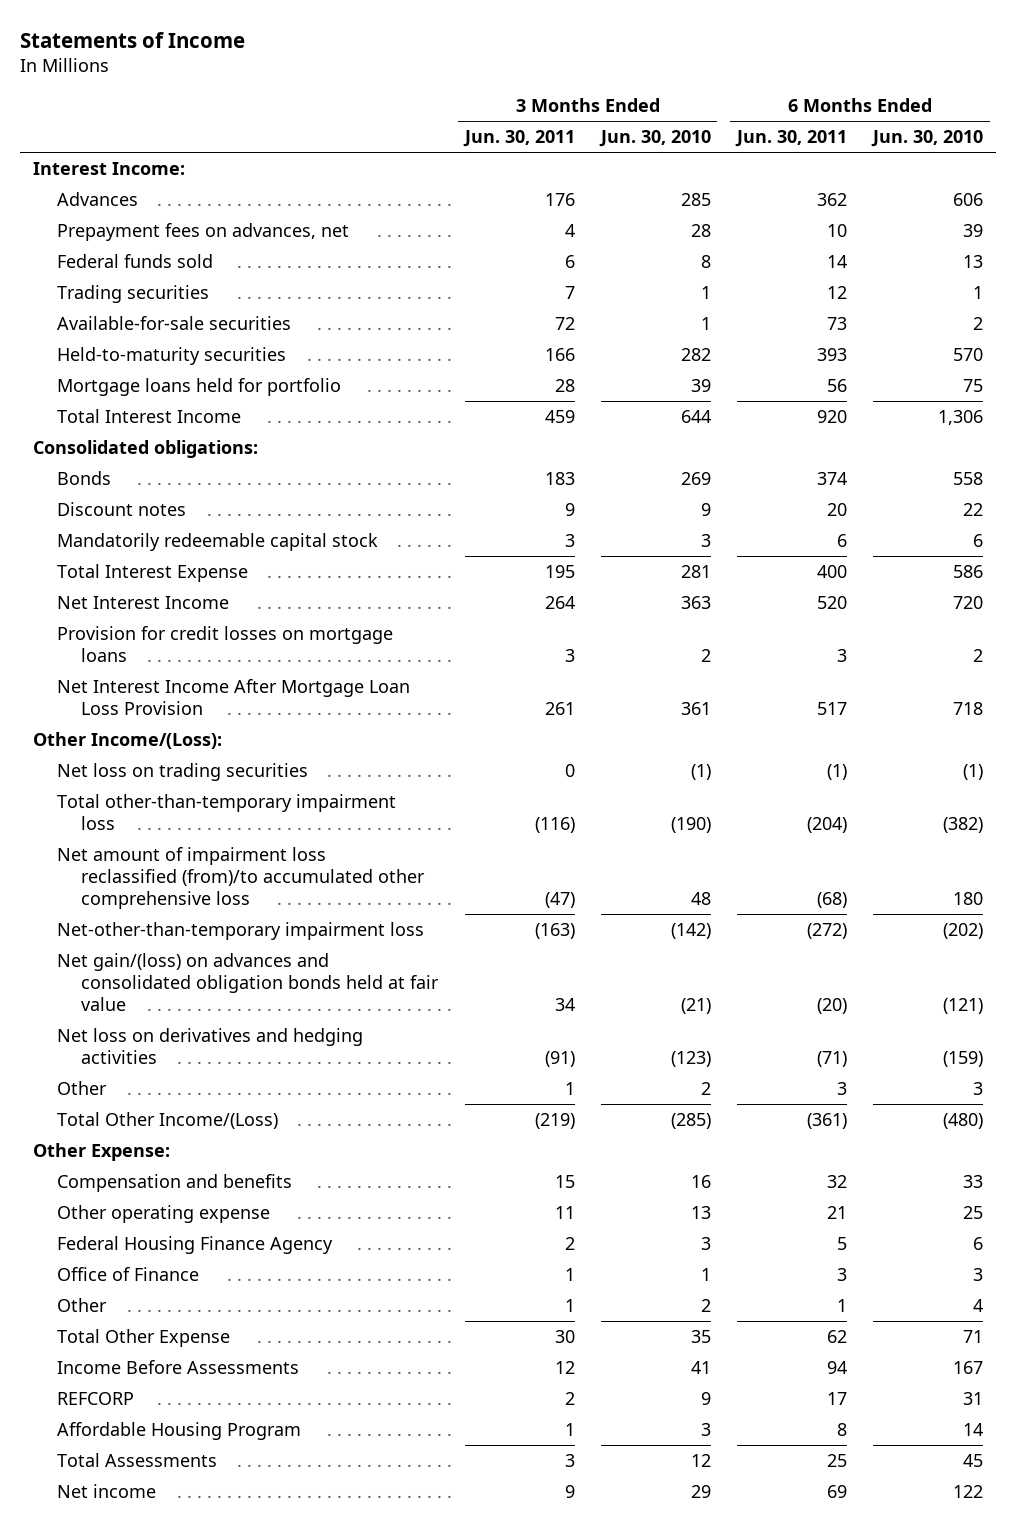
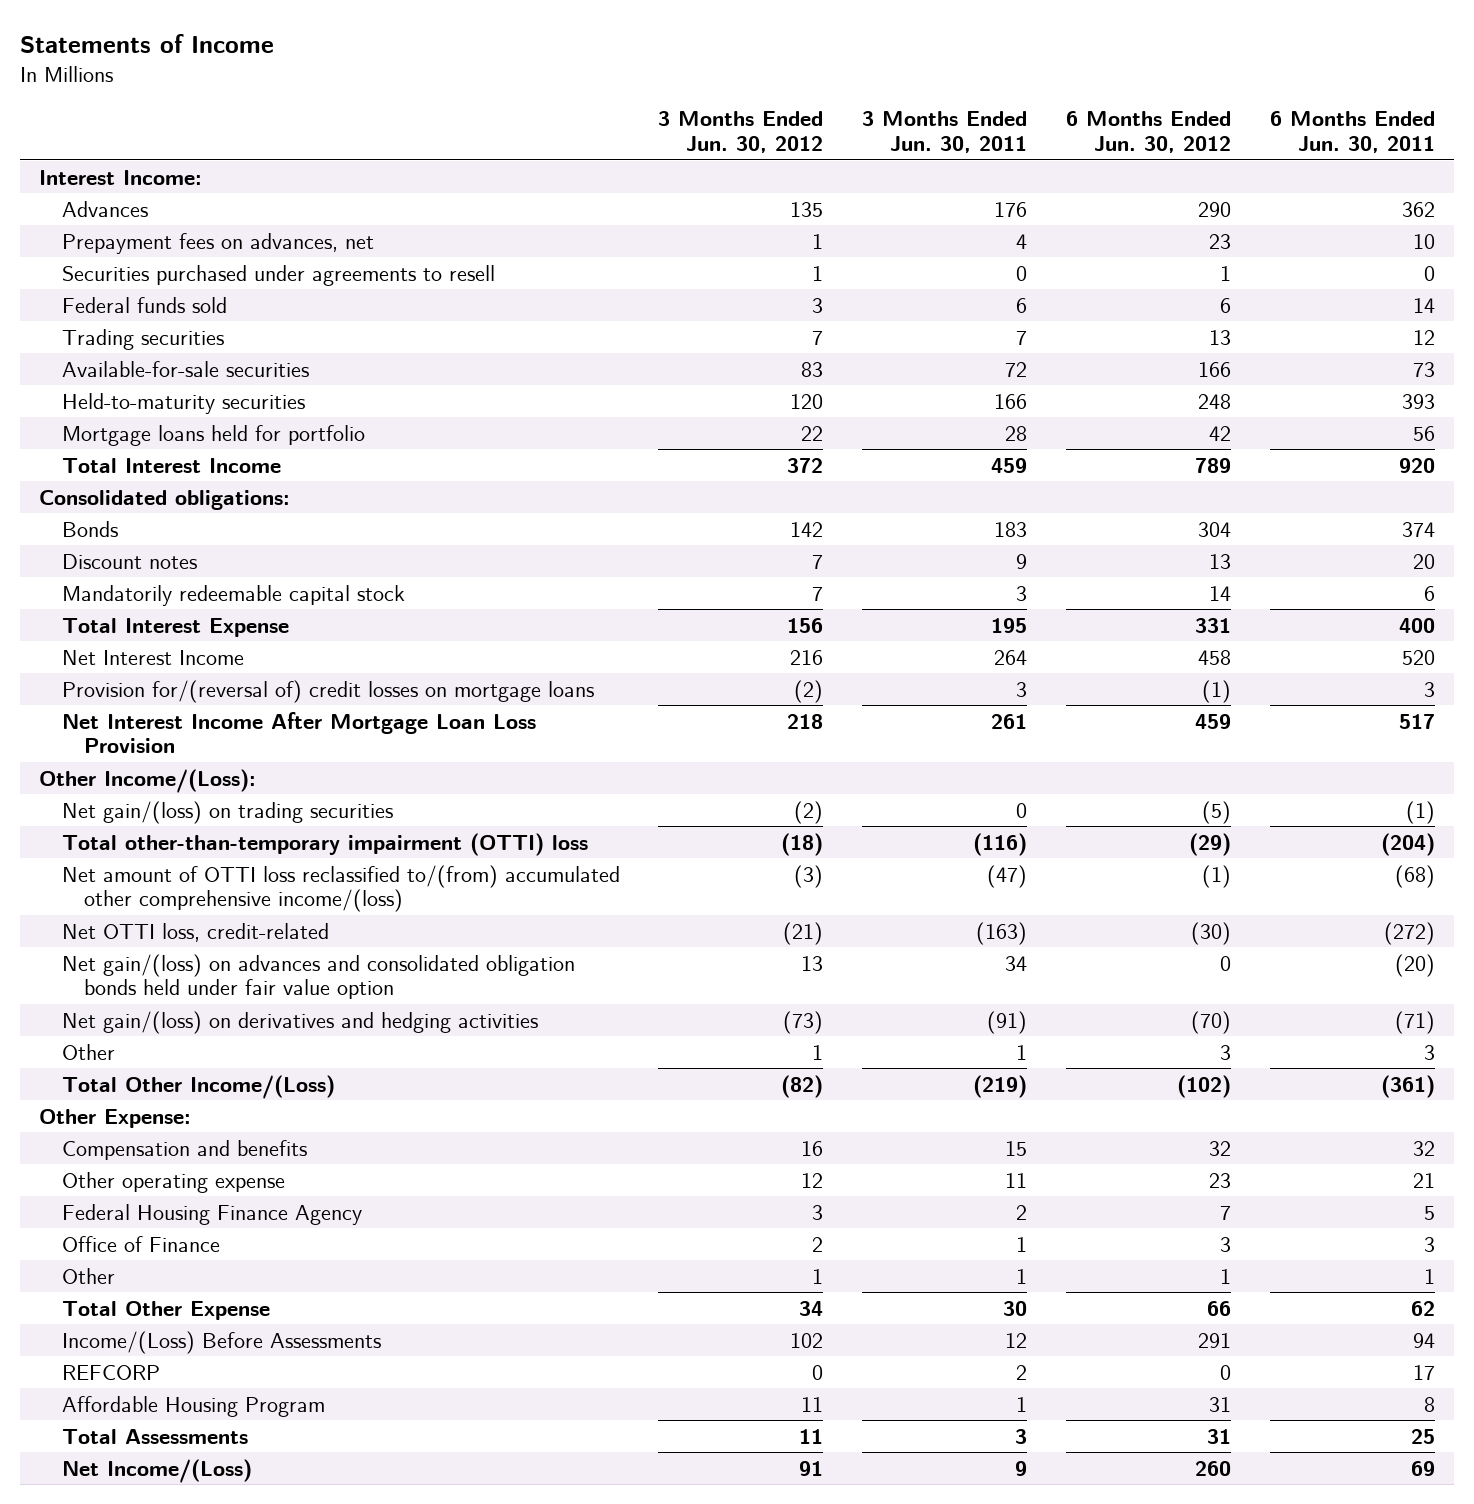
- | 3 Months Ended Jun. 30, 2011 | 3 Months Ended Jun. 30, 2010 | 6 Months Ended Jun. 30, 2011 | 6 Months Ended Jun. 30, 2010
+ | 3 Months Ended Jun. 30, 2012 | 3 Months Ended Jun. 30, 2011 | 6 Months Ended Jun. 30, 2012 | 6 Months Ended Jun. 30, 2011
+ Securities purchased under agreements to resell | 1 | 0 | 1 | 0
- Provision for credit losses on mortgage loans | 3 | 2 | 3 | 2
+ Provision for/(reversal of) credit losses on mortgage loans | (2) | 3 | (1) | 3
- Net loss on trading securities | 0 | (1) | (1) | (1)
- Total other-than-temporary impairment loss | (116) | (190) | (204) | (382)
- Net amount of impairment loss reclassified (from)/to accumulated other comprehensive loss | (47) | 48 | (68) | 180
- Net-other-than-temporary impairment loss | (163) | (142) | (272) | (202)
- Net gain/(loss) on advances and consolidated obligation bonds held at fair value | 34 | (21) | (20) | (121)
- Net loss on derivatives and hedging activities | (91) | (123) | (71) | (159)
+ Net gain/(loss) on trading securities | (2) | 0 | (5) | (1)
+ Total other-than-temporary impairment (OTTI) loss | (18) | (116) | (29) | (204)
+ Net amount of OTTI loss reclassified to/(from) accumulated other comprehensive income/(loss) | (3) | (47) | (1) | (68)
+ Net OTTI loss, credit-related | (21) | (163) | (30) | (272)
+ Net gain/(loss) on advances and consolidated obligation bonds held under fair value option | 13 | 34 | 0 | (20)
+ Net gain/(loss) on derivatives and hedging activities | (73) | (91) | (70) | (71)
- Income Before Assessments | 12 | 41 | 94 | 167
+ Income/(Loss) Before Assessments | 102 | 12 | 291 | 94
- Net income | 9 | 29 | 69 | 122
+ Net Income/(Loss) | 91 | 9 | 260 | 69

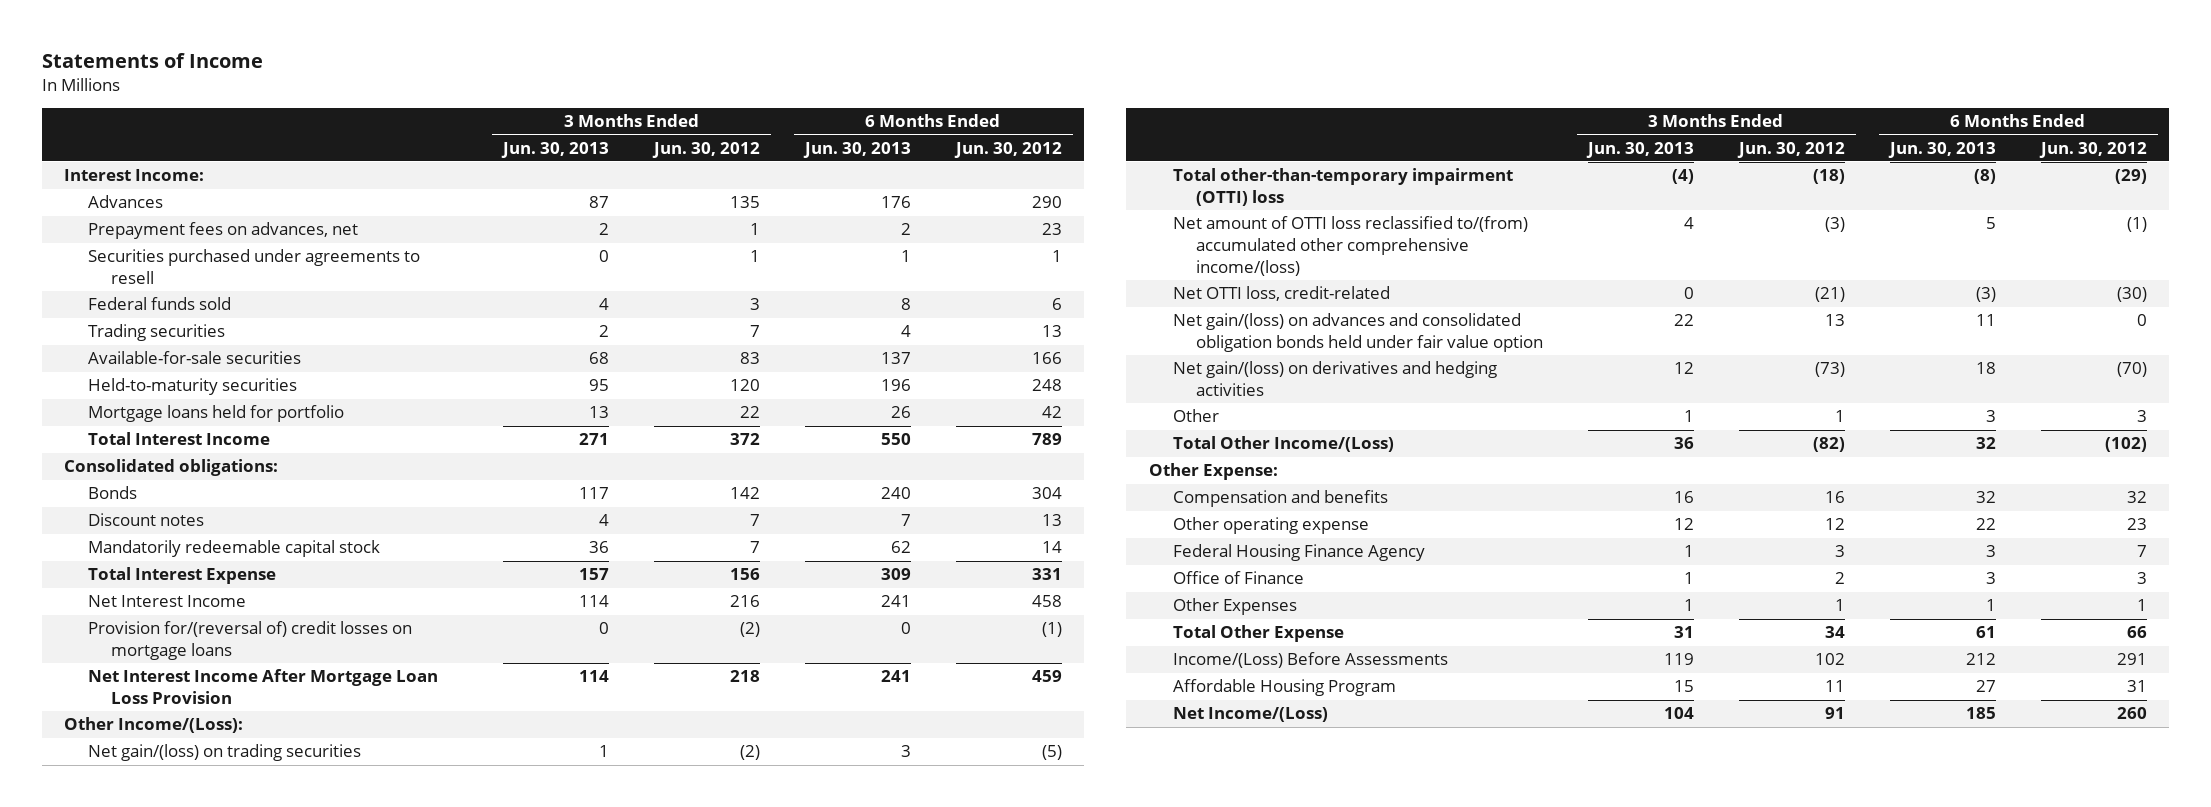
- | 3 Months Ended Jun. 30, 2012 | 3 Months Ended Jun. 30, 2011 | 6 Months Ended Jun. 30, 2012 | 6 Months Ended Jun. 30, 2011
+ | 3 Months Ended Jun. 30, 2013 | 3 Months Ended Jun. 30, 2012 | 6 Months Ended Jun. 30, 2013 | 6 Months Ended Jun. 30, 2012
- Other | 1 | 1 | 1 | 1
+ Other Expenses | 1 | 1 | 1 | 1
- REFCORP | 0 | 2 | 0 | 17
- Total Assessments | 11 | 3 | 31 | 25

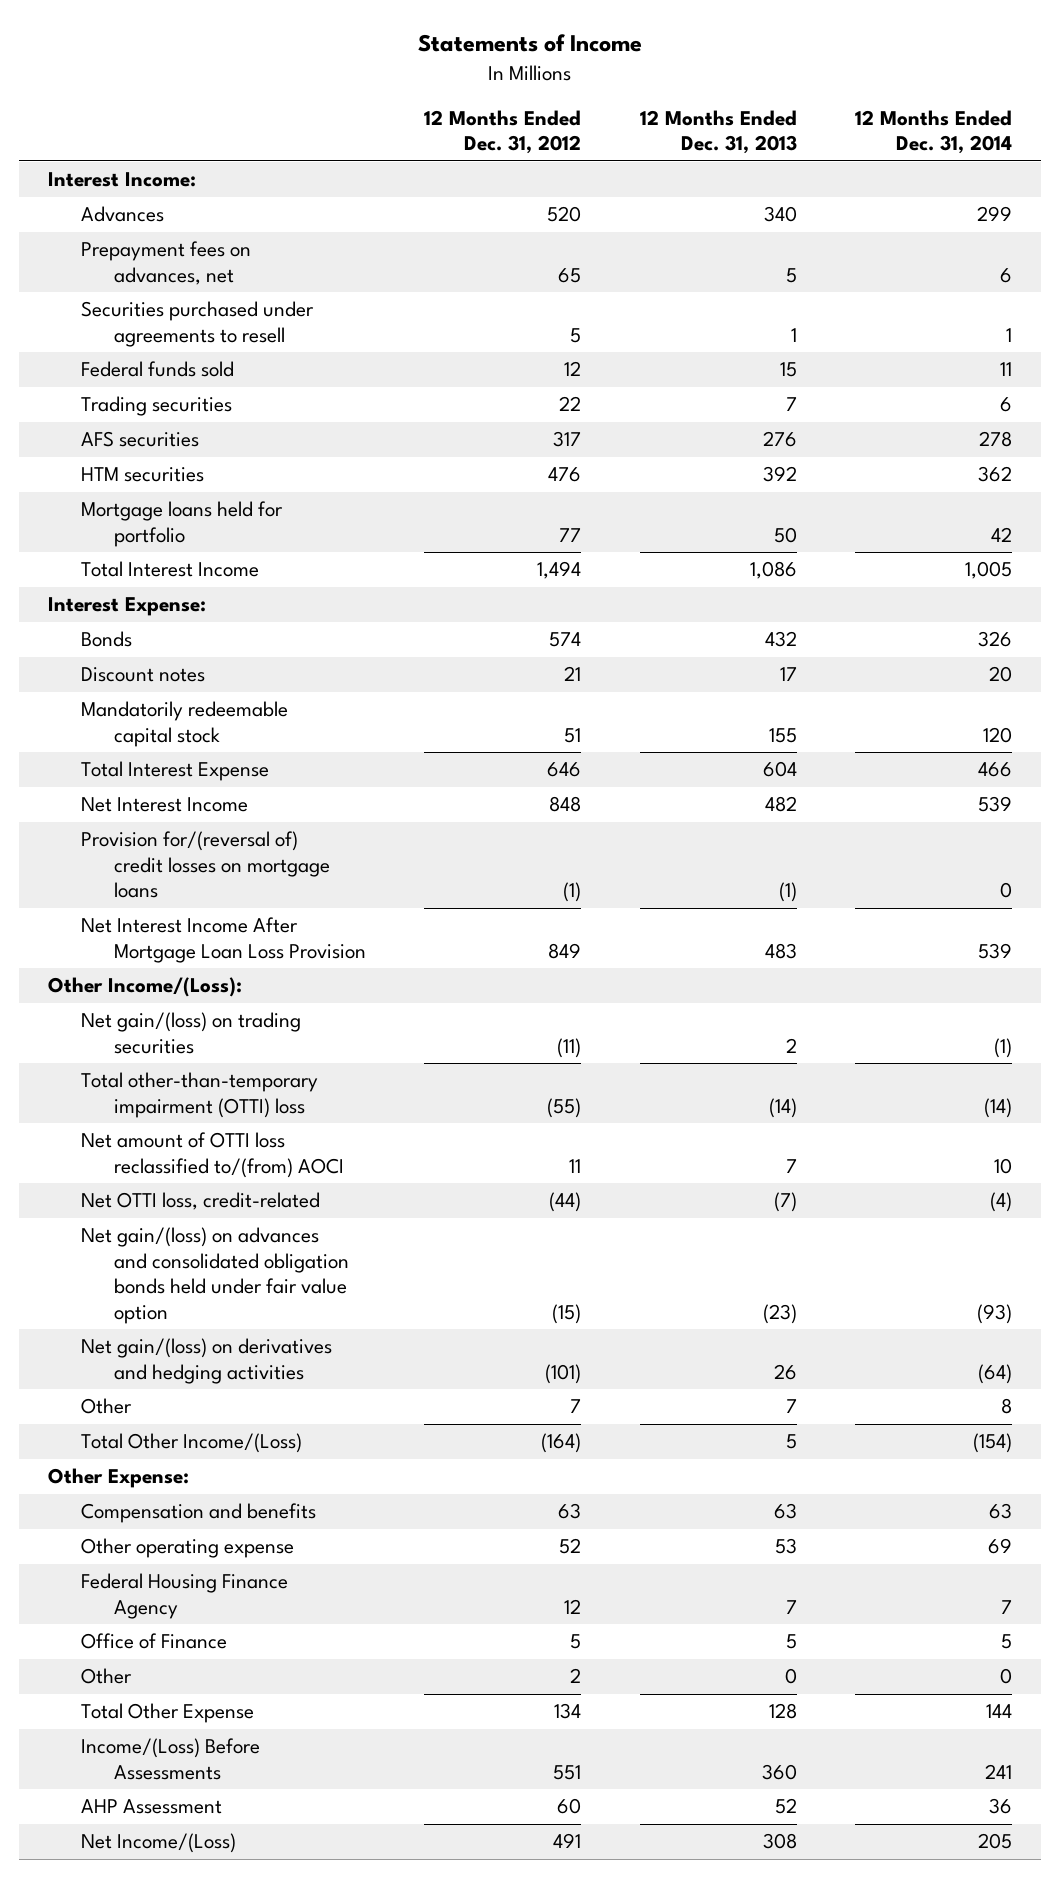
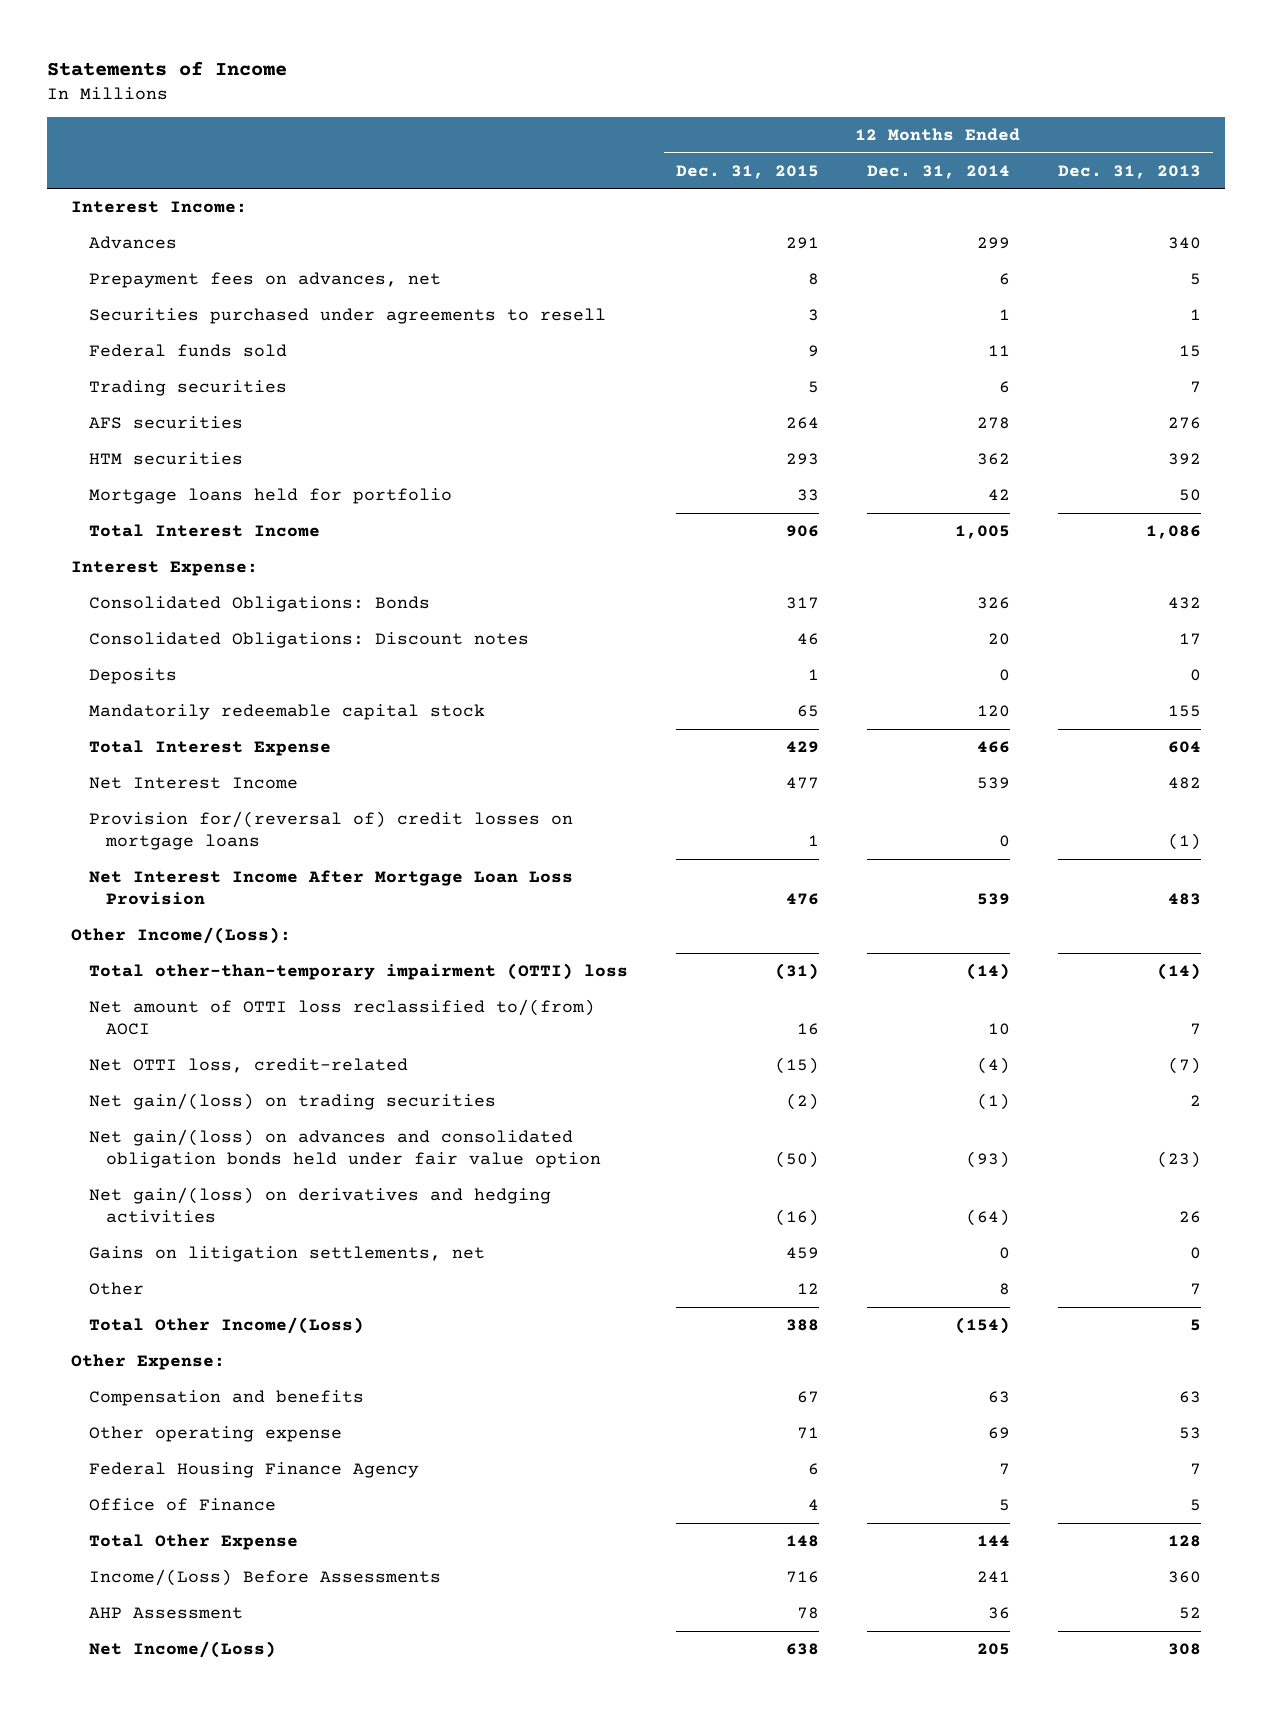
- | 12 Months Ended Dec. 31, 2012 | 12 Months Ended Dec. 31, 2013 | 12 Months Ended Dec. 31, 2014
+ | 12 Months Ended Dec. 31, 2015 | 12 Months Ended Dec. 31, 2014 | 12 Months Ended Dec. 31, 2013
- Bonds | 574 | 432 | 326
- Discount notes | 21 | 17 | 20
+ Consolidated Obligations: Bonds | 317 | 326 | 432
+ Consolidated Obligations: Discount notes | 46 | 20 | 17
+ Deposits | 1 | 0 | 0
moved down: Net gain/(loss) on trading securities | (2) | (1) | 2
+ Gains on litigation settlements, net | 459 | 0 | 0
- Other | 2 | 0 | 0

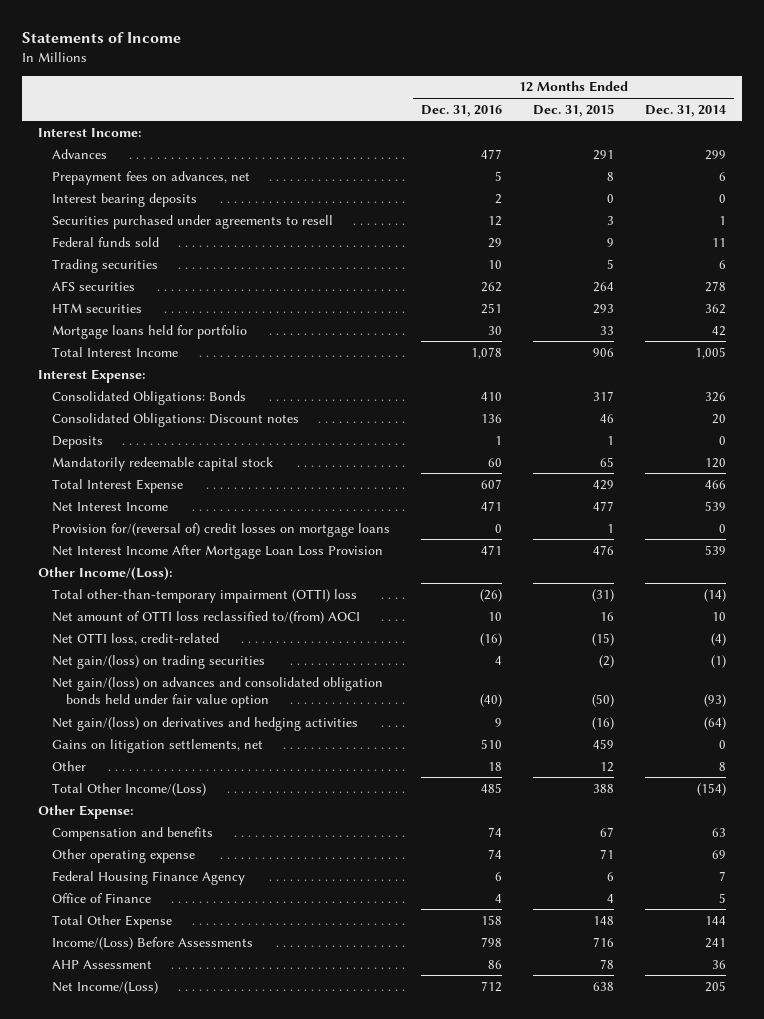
- | 12 Months Ended Dec. 31, 2015 | 12 Months Ended Dec. 31, 2014 | 12 Months Ended Dec. 31, 2013
+ | 12 Months Ended Dec. 31, 2016 | 12 Months Ended Dec. 31, 2015 | 12 Months Ended Dec. 31, 2014
+ Interest bearing deposits | 2 | 0 | 0

